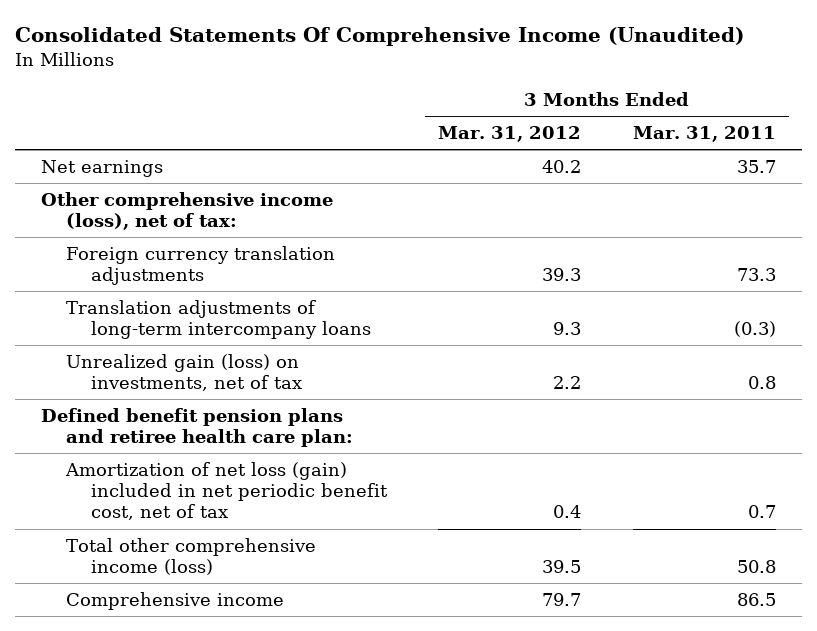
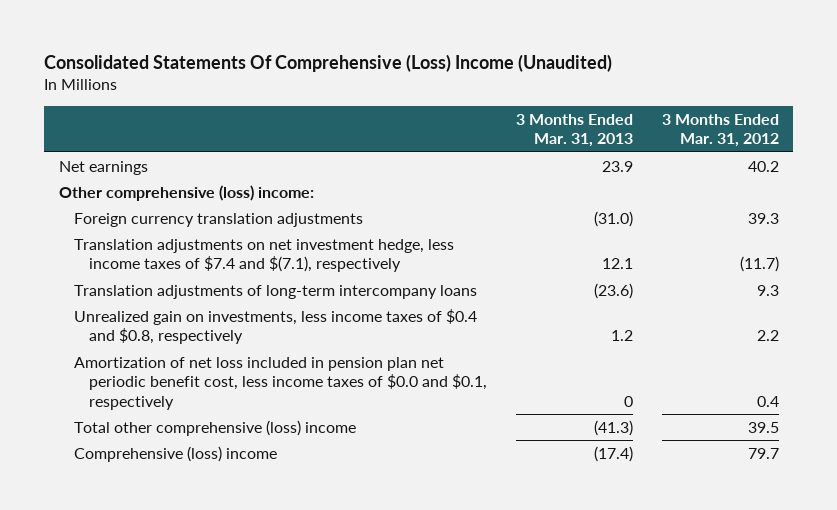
- Consolidated Statements Of Comprehensive Income (Unaudited)
+ Consolidated Statements Of Comprehensive (Loss) Income (Unaudited)
- | 3 Months Ended Mar. 31, 2012 | 3 Months Ended Mar. 31, 2011
+ | 3 Months Ended Mar. 31, 2013 | 3 Months Ended Mar. 31, 2012
- Other comprehensive income (loss), net of tax:
+ Other comprehensive (loss) income:
+ Translation adjustments on net investment hedge, less income taxes of $7.4 and $(7.1), respectively | 12.1 | (11.7)
- Unrealized gain (loss) on investments, net of tax | 2.2 | 0.8
- Defined benefit pension plans and retiree health care plan:
- Amortization of net loss (gain) included in net periodic benefit cost, net of tax | 0.4 | 0.7
- Total other comprehensive income (loss) | 39.5 | 50.8
- Comprehensive income | 79.7 | 86.5
+ Unrealized gain on investments, less income taxes of $0.4 and $0.8, respectively | 1.2 | 2.2
+ Amortization of net loss included in pension plan net periodic benefit cost, less income taxes of $0.0 and $0.1, respectively | 0 | 0.4
+ Total other comprehensive (loss) income | (41.3) | 39.5
+ Comprehensive (loss) income | (17.4) | 79.7

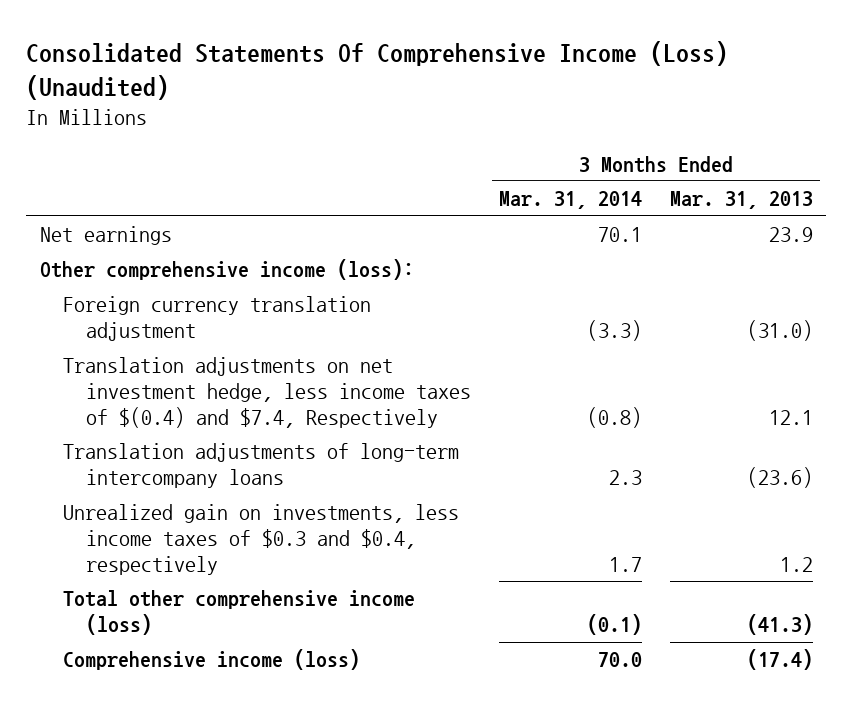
- Consolidated Statements Of Comprehensive (Loss) Income (Unaudited)
+ Consolidated Statements Of Comprehensive Income (Loss) (Unaudited)
- | 3 Months Ended Mar. 31, 2013 | 3 Months Ended Mar. 31, 2012
+ | 3 Months Ended Mar. 31, 2014 | 3 Months Ended Mar. 31, 2013
- Other comprehensive (loss) income:
- Foreign currency translation adjustments | (31.0) | 39.3
- Translation adjustments on net investment hedge, less income taxes of $7.4 and $(7.1), respectively | 12.1 | (11.7)
+ Other comprehensive income (loss):
+ Foreign currency translation adjustment | (3.3) | (31.0)
+ Translation adjustments on net investment hedge, less income taxes of $(0.4) and $7.4, Respectively | (0.8) | 12.1
- Unrealized gain on investments, less income taxes of $0.4 and $0.8, respectively | 1.2 | 2.2
- Amortization of net loss included in pension plan net periodic benefit cost, less income taxes of $0.0 and $0.1, respectively | 0 | 0.4
- Total other comprehensive (loss) income | (41.3) | 39.5
- Comprehensive (loss) income | (17.4) | 79.7
+ Unrealized gain on investments, less income taxes of $0.3 and $0.4, respectively | 1.7 | 1.2
+ Total other comprehensive income (loss) | (0.1) | (41.3)
+ Comprehensive income (loss) | 70.0 | (17.4)

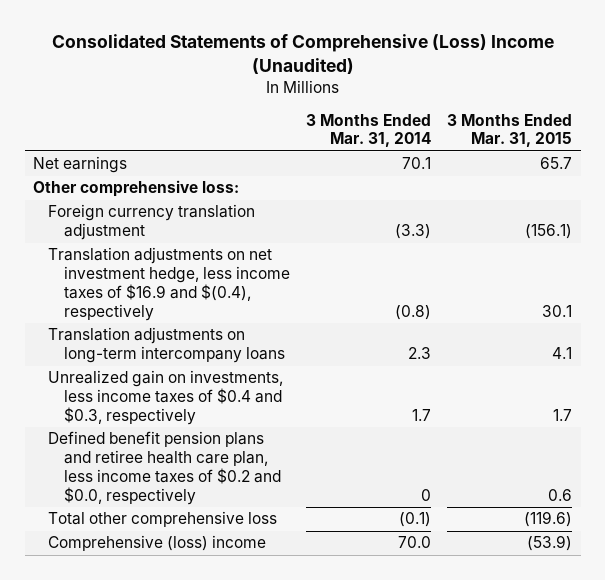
- Consolidated Statements Of Comprehensive Income (Loss) (Unaudited)
+ Consolidated Statements of Comprehensive (Loss) Income (Unaudited)
- | 3 Months Ended Mar. 31, 2014 | 3 Months Ended Mar. 31, 2013
+ | 3 Months Ended Mar. 31, 2014 | 3 Months Ended Mar. 31, 2015
- Other comprehensive income (loss):
+ Other comprehensive loss:
- Translation adjustments on net investment hedge, less income taxes of $(0.4) and $7.4, Respectively | (0.8) | 12.1
- Translation adjustments of long-term intercompany loans | 2.3 | (23.6)
- Unrealized gain on investments, less income taxes of $0.3 and $0.4, respectively | 1.7 | 1.2
- Total other comprehensive income (loss) | (0.1) | (41.3)
- Comprehensive income (loss) | 70.0 | (17.4)
+ Translation adjustments on net investment hedge, less income taxes of $16.9 and $(0.4), respectively | (0.8) | 30.1
+ Translation adjustments on long-term intercompany loans | 2.3 | 4.1
+ Unrealized gain on investments, less income taxes of $0.4 and $0.3, respectively | 1.7 | 1.7
+ Defined benefit pension plans and retiree health care plan, less income taxes of $0.2 and $0.0, respectively | 0 | 0.6
+ Total other comprehensive loss | (0.1) | (119.6)
+ Comprehensive (loss) income | 70.0 | (53.9)

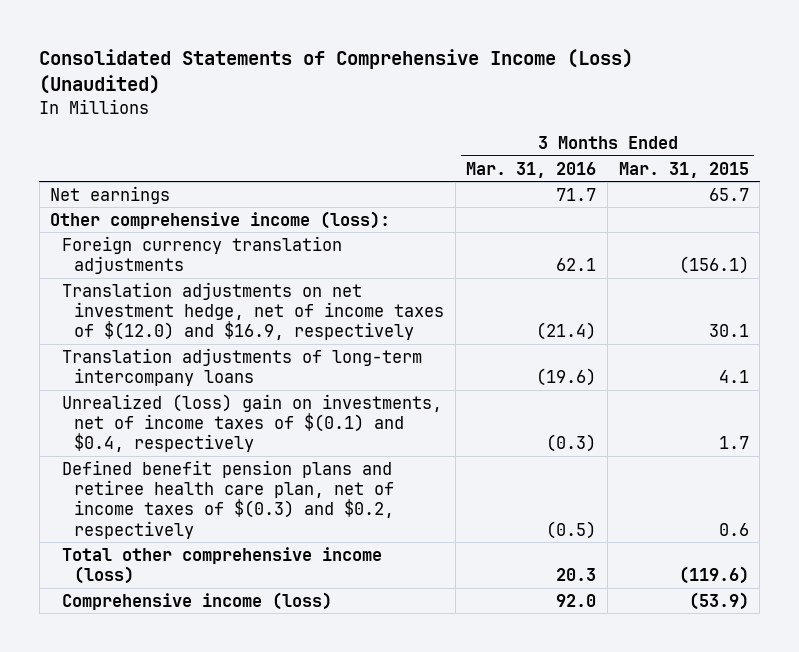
- Consolidated Statements of Comprehensive (Loss) Income (Unaudited)
+ Consolidated Statements of Comprehensive Income (Loss) (Unaudited)
- | 3 Months Ended Mar. 31, 2014 | 3 Months Ended Mar. 31, 2015
+ | 3 Months Ended Mar. 31, 2016 | 3 Months Ended Mar. 31, 2015
- Other comprehensive loss:
- Foreign currency translation adjustment | (3.3) | (156.1)
- Translation adjustments on net investment hedge, less income taxes of $16.9 and $(0.4), respectively | (0.8) | 30.1
- Translation adjustments on long-term intercompany loans | 2.3 | 4.1
- Unrealized gain on investments, less income taxes of $0.4 and $0.3, respectively | 1.7 | 1.7
- Defined benefit pension plans and retiree health care plan, less income taxes of $0.2 and $0.0, respectively | 0 | 0.6
- Total other comprehensive loss | (0.1) | (119.6)
- Comprehensive (loss) income | 70.0 | (53.9)
+ Other comprehensive income (loss):
+ Foreign currency translation adjustments | 62.1 | (156.1)
+ Translation adjustments on net investment hedge, net of income taxes of $(12.0) and $16.9, respectively | (21.4) | 30.1
+ Translation adjustments of long-term intercompany loans | (19.6) | 4.1
+ Unrealized (loss) gain on investments, net of income taxes of $(0.1) and $0.4, respectively | (0.3) | 1.7
+ Defined benefit pension plans and retiree health care plan, net of income taxes of $(0.3) and $0.2, respectively | (0.5) | 0.6
+ Total other comprehensive income (loss) | 20.3 | (119.6)
+ Comprehensive income (loss) | 92.0 | (53.9)

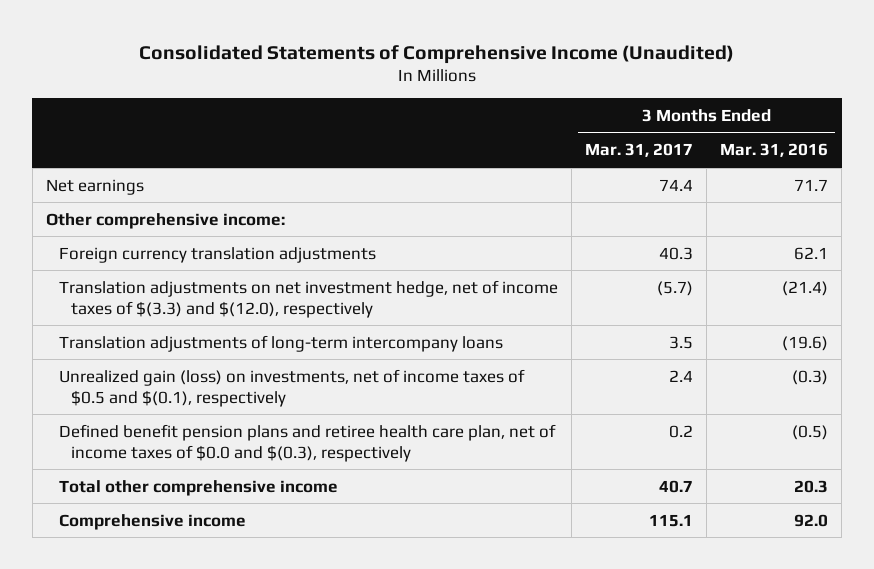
- Consolidated Statements of Comprehensive Income (Loss) (Unaudited)
+ Consolidated Statements of Comprehensive Income (Unaudited)
- | 3 Months Ended Mar. 31, 2016 | 3 Months Ended Mar. 31, 2015
+ | 3 Months Ended Mar. 31, 2017 | 3 Months Ended Mar. 31, 2016
- Other comprehensive income (loss):
+ Other comprehensive income:
- Translation adjustments on net investment hedge, net of income taxes of $(12.0) and $16.9, respectively | (21.4) | 30.1
+ Translation adjustments on net investment hedge, net of income taxes of $(3.3) and $(12.0), respectively | (5.7) | (21.4)
- Unrealized (loss) gain on investments, net of income taxes of $(0.1) and $0.4, respectively | (0.3) | 1.7
- Defined benefit pension plans and retiree health care plan, net of income taxes of $(0.3) and $0.2, respectively | (0.5) | 0.6
- Total other comprehensive income (loss) | 20.3 | (119.6)
- Comprehensive income (loss) | 92.0 | (53.9)
+ Unrealized gain (loss) on investments, net of income taxes of $0.5 and $(0.1), respectively | 2.4 | (0.3)
+ Defined benefit pension plans and retiree health care plan, net of income taxes of $0.0 and $(0.3), respectively | 0.2 | (0.5)
+ Total other comprehensive income | 40.7 | 20.3
+ Comprehensive income | 115.1 | 92.0

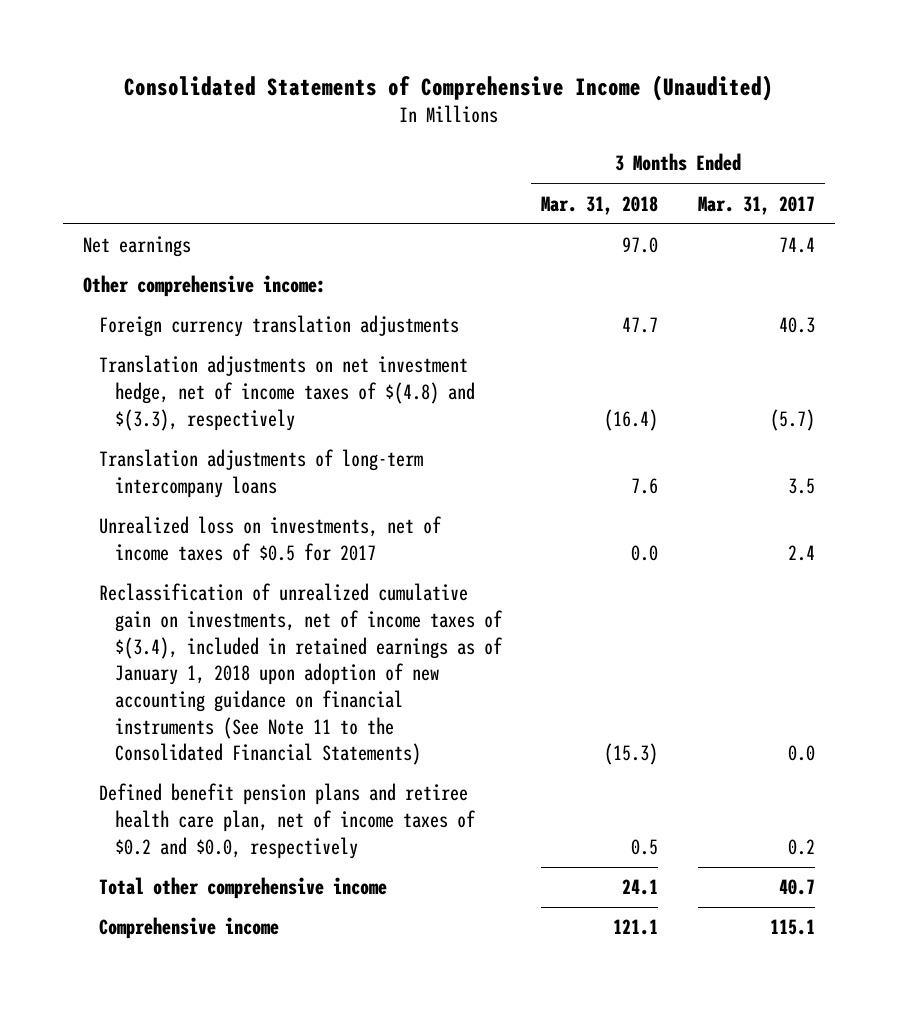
- | 3 Months Ended Mar. 31, 2017 | 3 Months Ended Mar. 31, 2016
+ | 3 Months Ended Mar. 31, 2018 | 3 Months Ended Mar. 31, 2017
- Translation adjustments on net investment hedge, net of income taxes of $(3.3) and $(12.0), respectively | (5.7) | (21.4)
+ Translation adjustments on net investment hedge, net of income taxes of $(4.8) and $(3.3), respectively | (16.4) | (5.7)
- Unrealized gain (loss) on investments, net of income taxes of $0.5 and $(0.1), respectively | 2.4 | (0.3)
- Defined benefit pension plans and retiree health care plan, net of income taxes of $0.0 and $(0.3), respectively | 0.2 | (0.5)
+ Unrealized loss on investments, net of income taxes of $0.5 for 2017 | 0.0 | 2.4
+ Reclassification of unrealized cumulative gain on investments, net of income taxes of $(3.4), included in retained earnings as of January 1, 2018 upon adoption of new accounting guidance on financial instruments (See Note 11 to the Consolidated Financial Statements) | (15.3) | 0.0
+ Defined benefit pension plans and retiree health care plan, net of income taxes of $0.2 and $0.0, respectively | 0.5 | 0.2

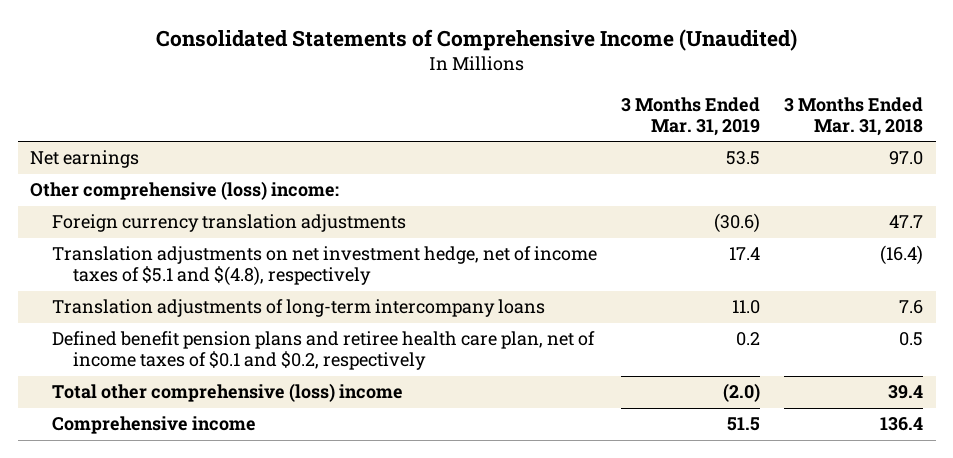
- | 3 Months Ended Mar. 31, 2018 | 3 Months Ended Mar. 31, 2017
+ | 3 Months Ended Mar. 31, 2019 | 3 Months Ended Mar. 31, 2018
- Other comprehensive income:
+ Other comprehensive (loss) income:
- Translation adjustments on net investment hedge, net of income taxes of $(4.8) and $(3.3), respectively | (16.4) | (5.7)
+ Translation adjustments on net investment hedge, net of income taxes of $5.1 and $(4.8), respectively | 17.4 | (16.4)
- Unrealized loss on investments, net of income taxes of $0.5 for 2017 | 0.0 | 2.4
- Reclassification of unrealized cumulative gain on investments, net of income taxes of $(3.4), included in retained earnings as of January 1, 2018 upon adoption of new accounting guidance on financial instruments (See Note 11 to the Consolidated Financial Statements) | (15.3) | 0.0
- Defined benefit pension plans and retiree health care plan, net of income taxes of $0.2 and $0.0, respectively | 0.5 | 0.2
- Total other comprehensive income | 24.1 | 40.7
- Comprehensive income | 121.1 | 115.1
+ Defined benefit pension plans and retiree health care plan, net of income taxes of $0.1 and $0.2, respectively | 0.2 | 0.5
+ Total other comprehensive (loss) income | (2.0) | 39.4
+ Comprehensive income | 51.5 | 136.4

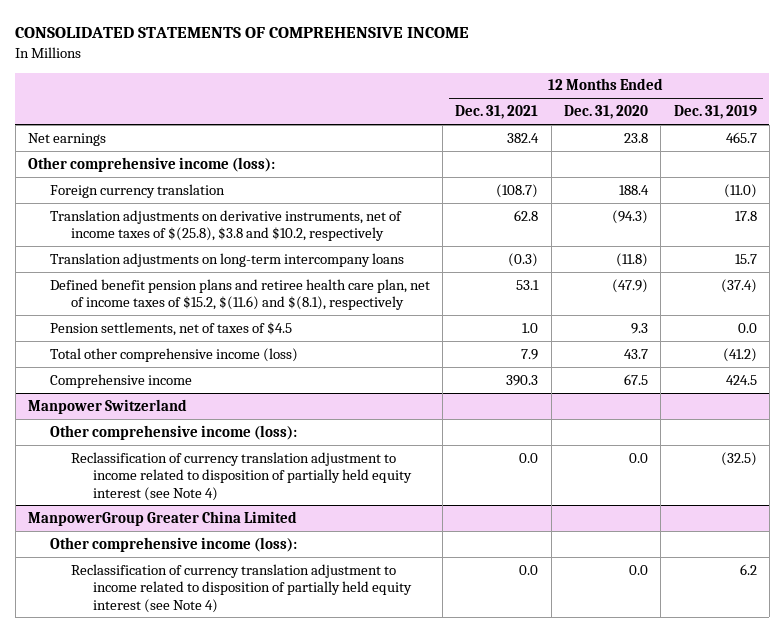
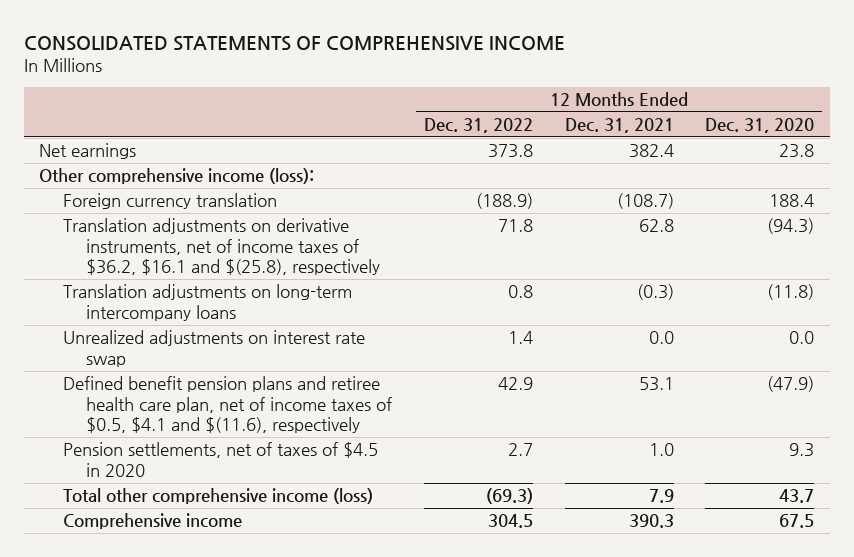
- | 12 Months Ended Dec. 31, 2021 | 12 Months Ended Dec. 31, 2020 | 12 Months Ended Dec. 31, 2019
+ | 12 Months Ended Dec. 31, 2022 | 12 Months Ended Dec. 31, 2021 | 12 Months Ended Dec. 31, 2020
- Translation adjustments on derivative instruments, net of income taxes of $(25.8), $3.8 and $10.2, respectively | 62.8 | (94.3) | 17.8
+ Translation adjustments on derivative instruments, net of income taxes of $36.2, $16.1 and $(25.8), respectively | 71.8 | 62.8 | (94.3)
- Defined benefit pension plans and retiree health care plan, net of income taxes of $15.2, $(11.6) and $(8.1), respectively | 53.1 | (47.9) | (37.4)
- Pension settlements, net of taxes of $4.5 | 1.0 | 9.3 | 0.0
+ Unrealized adjustments on interest rate swap | 1.4 | 0.0 | 0.0
+ Defined benefit pension plans and retiree health care plan, net of income taxes of $0.5, $4.1 and $(11.6), respectively | 42.9 | 53.1 | (47.9)
+ Pension settlements, net of taxes of $4.5 in 2020 | 2.7 | 1.0 | 9.3
- Manpower Switzerland
- Other comprehensive income (loss):
- Reclassification of currency translation adjustment to income related to disposition of partially held equity interest (see Note 4) | 0.0 | 0.0 | (32.5)
- ManpowerGroup Greater China Limited
- Other comprehensive income (loss):
- Reclassification of currency translation adjustment to income related to disposition of partially held equity interest (see Note 4) | 0.0 | 0.0 | 6.2

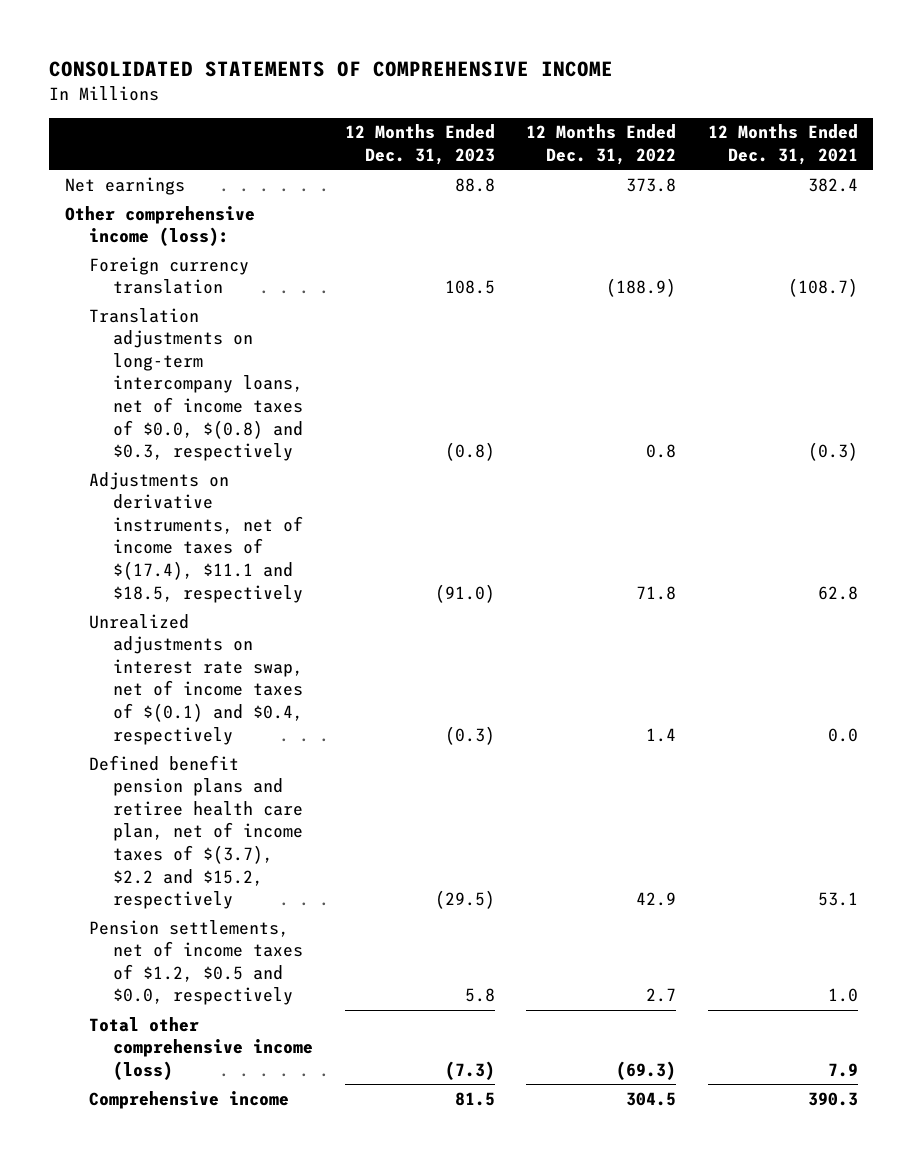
- | 12 Months Ended Dec. 31, 2022 | 12 Months Ended Dec. 31, 2021 | 12 Months Ended Dec. 31, 2020
+ | 12 Months Ended Dec. 31, 2023 | 12 Months Ended Dec. 31, 2022 | 12 Months Ended Dec. 31, 2021
- Translation adjustments on derivative instruments, net of income taxes of $36.2, $16.1 and $(25.8), respectively | 71.8 | 62.8 | (94.3)
- Translation adjustments on long-term intercompany loans | 0.8 | (0.3) | (11.8)
- Unrealized adjustments on interest rate swap | 1.4 | 0.0 | 0.0
- Defined benefit pension plans and retiree health care plan, net of income taxes of $0.5, $4.1 and $(11.6), respectively | 42.9 | 53.1 | (47.9)
- Pension settlements, net of taxes of $4.5 in 2020 | 2.7 | 1.0 | 9.3
+ Translation adjustments on long-term intercompany loans, net of income taxes of $0.0, $(0.8) and $0.3, respectively | (0.8) | 0.8 | (0.3)
+ Adjustments on derivative instruments, net of income taxes of $(17.4), $11.1 and $18.5, respectively | (91.0) | 71.8 | 62.8
+ Unrealized adjustments on interest rate swap, net of income taxes of $(0.1) and $0.4, respectively | (0.3) | 1.4 | 0.0
+ Defined benefit pension plans and retiree health care plan, net of income taxes of $(3.7), $2.2 and $15.2, respectively | (29.5) | 42.9 | 53.1
+ Pension settlements, net of income taxes of $1.2, $0.5 and $0.0, respectively | 5.8 | 2.7 | 1.0

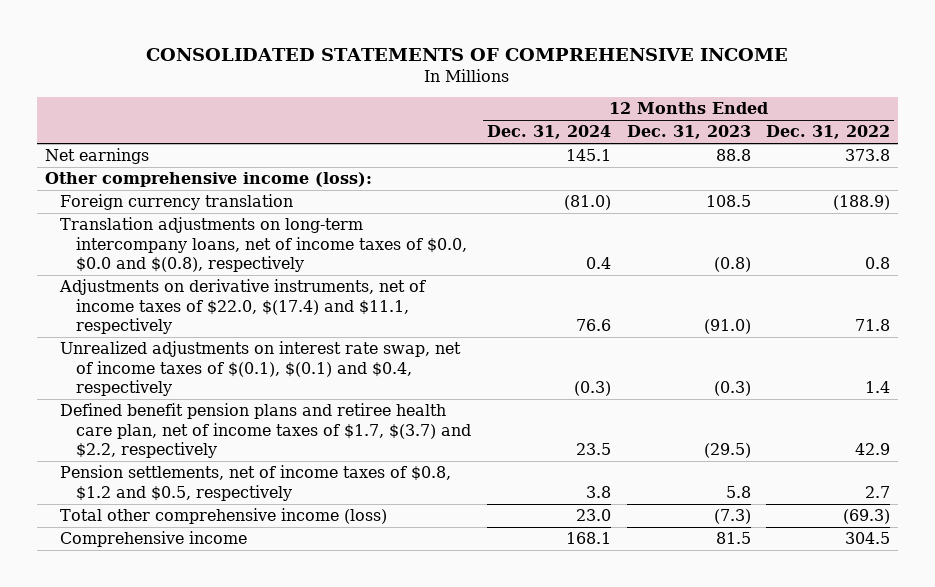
- | 12 Months Ended Dec. 31, 2023 | 12 Months Ended Dec. 31, 2022 | 12 Months Ended Dec. 31, 2021
+ | 12 Months Ended Dec. 31, 2024 | 12 Months Ended Dec. 31, 2023 | 12 Months Ended Dec. 31, 2022
- Translation adjustments on long-term intercompany loans, net of income taxes of $0.0, $(0.8) and $0.3, respectively | (0.8) | 0.8 | (0.3)
- Adjustments on derivative instruments, net of income taxes of $(17.4), $11.1 and $18.5, respectively | (91.0) | 71.8 | 62.8
- Unrealized adjustments on interest rate swap, net of income taxes of $(0.1) and $0.4, respectively | (0.3) | 1.4 | 0.0
- Defined benefit pension plans and retiree health care plan, net of income taxes of $(3.7), $2.2 and $15.2, respectively | (29.5) | 42.9 | 53.1
- Pension settlements, net of income taxes of $1.2, $0.5 and $0.0, respectively | 5.8 | 2.7 | 1.0
+ Translation adjustments on long-term intercompany loans, net of income taxes of $0.0, $0.0 and $(0.8), respectively | 0.4 | (0.8) | 0.8
+ Adjustments on derivative instruments, net of income taxes of $22.0, $(17.4) and $11.1, respectively | 76.6 | (91.0) | 71.8
+ Unrealized adjustments on interest rate swap, net of income taxes of $(0.1), $(0.1) and $0.4, respectively | (0.3) | (0.3) | 1.4
+ Defined benefit pension plans and retiree health care plan, net of income taxes of $1.7, $(3.7) and $2.2, respectively | 23.5 | (29.5) | 42.9
+ Pension settlements, net of income taxes of $0.8, $1.2 and $0.5, respectively | 3.8 | 5.8 | 2.7

